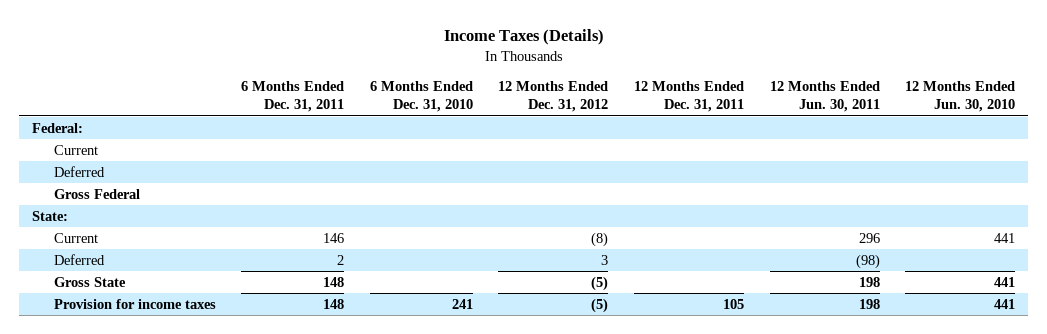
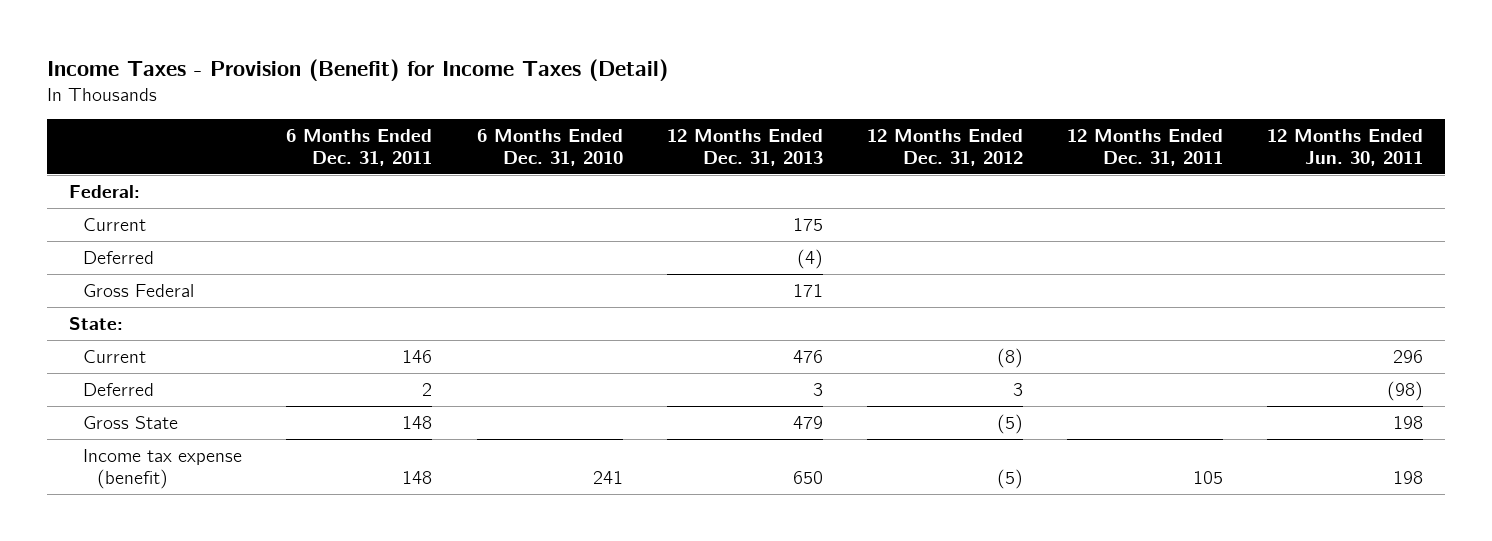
- Income Taxes (Details)
+ Income Taxes - Provision (Benefit) for Income Taxes (Detail)
- | 6 Months Ended Dec. 31, 2011 | 6 Months Ended Dec. 31, 2010 | 12 Months Ended Dec. 31, 2012 | 12 Months Ended Dec. 31, 2011 | 12 Months Ended Jun. 30, 2011 | 12 Months Ended Jun. 30, 2010
+ | 6 Months Ended Dec. 31, 2011 | 6 Months Ended Dec. 31, 2010 | 12 Months Ended Dec. 31, 2013 | 12 Months Ended Dec. 31, 2012 | 12 Months Ended Dec. 31, 2011 | 12 Months Ended Jun. 30, 2011
- Provision for income taxes | 148 | 241 | (5) | 105 | 198 | 441
+ Income tax expense (benefit) | 148 | 241 | 650 | (5) | 105 | 198

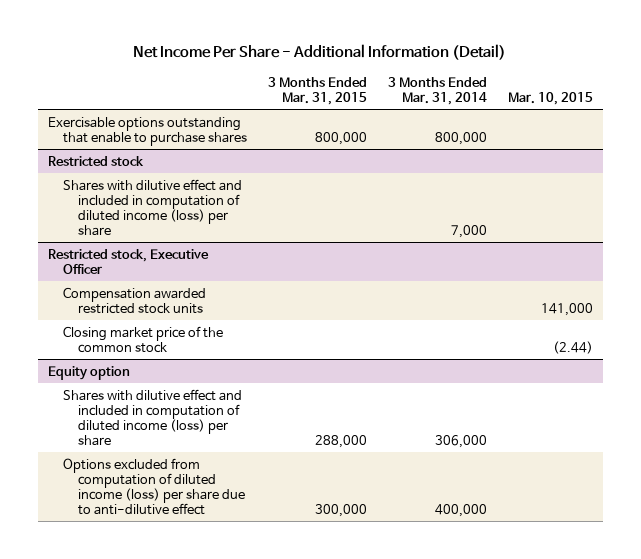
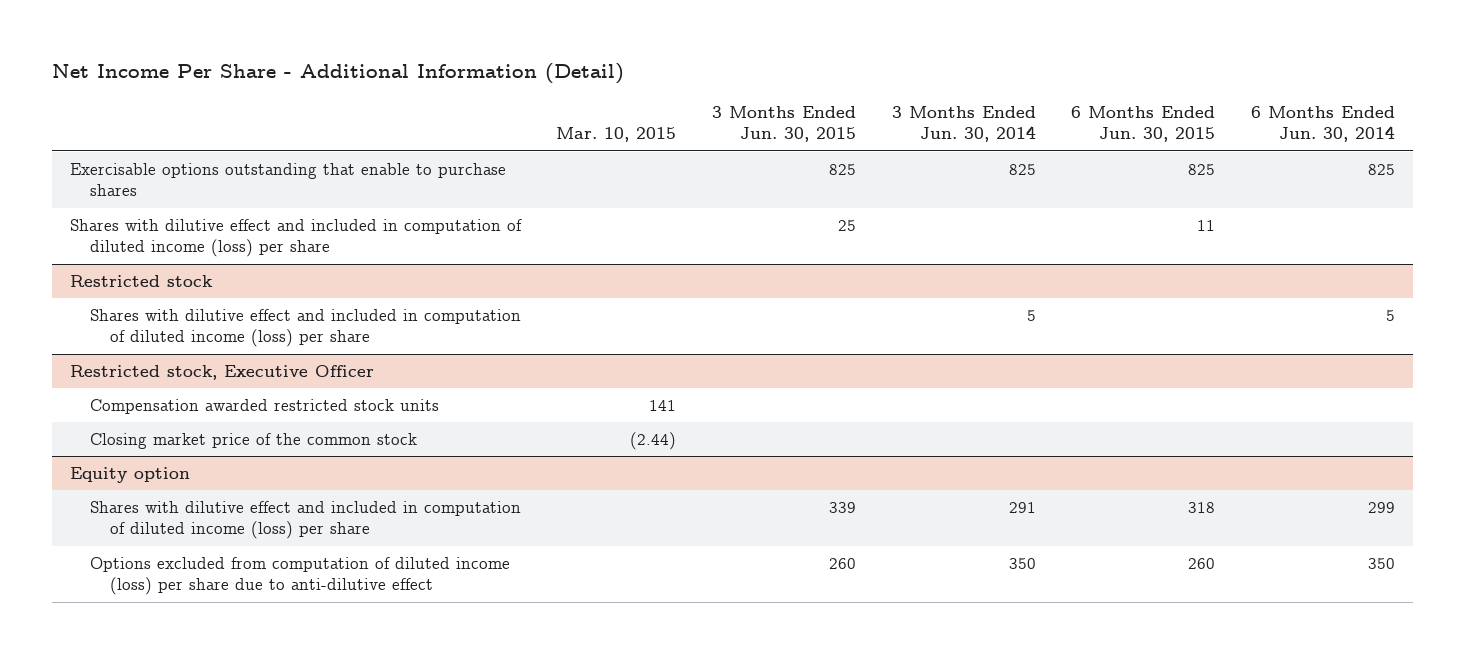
- | 3 Months Ended Mar. 31, 2015 | 3 Months Ended Mar. 31, 2014 | Mar. 10, 2015
+ | Mar. 10, 2015 | 3 Months Ended Jun. 30, 2015 | 3 Months Ended Jun. 30, 2014 | 6 Months Ended Jun. 30, 2015 | 6 Months Ended Jun. 30, 2014
+ Shares with dilutive effect and included in computation of diluted income (loss) per share | | 25 | | 11 |
@ Restricted stock, Executive Officer
- Compensation awarded restricted stock units | | | 141,000
+ Compensation awarded restricted stock units | 141 | | | |

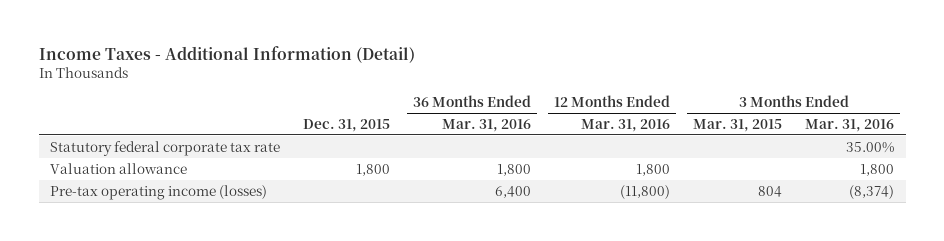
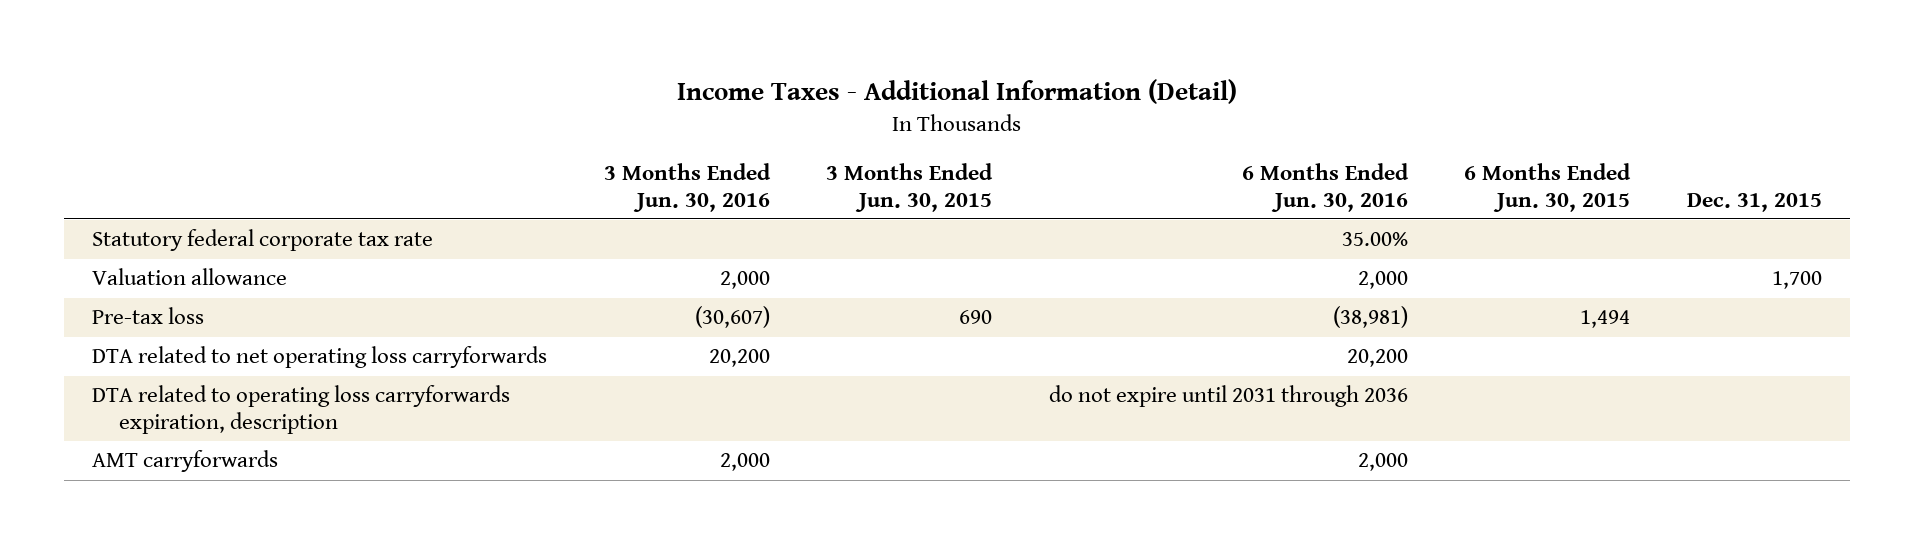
- | Dec. 31, 2015 | 36 Months Ended Mar. 31, 2016 | 12 Months Ended Mar. 31, 2016 | 3 Months Ended Mar. 31, 2015 | 3 Months Ended Mar. 31, 2016
+ | 3 Months Ended Jun. 30, 2016 | 3 Months Ended Jun. 30, 2015 | 6 Months Ended Jun. 30, 2016 | 6 Months Ended Jun. 30, 2015 | Dec. 31, 2015
- Valuation allowance | 1,800 | 1,800 | 1,800 | | 1,800
- Pre-tax operating income (losses) | | 6,400 | (11,800) | 804 | (8,374)
+ Valuation allowance | 2,000 | | 2,000 | | 1,700
+ Pre-tax loss | (30,607) | 690 | (38,981) | 1,494 |
+ DTA related to net operating loss carryforwards | 20,200 | | 20,200 | |
+ DTA related to operating loss carryforwards expiration, description | | | do not expire until 2031 through 2036 | |
+ AMT carryforwards | 2,000 | | 2,000 | |

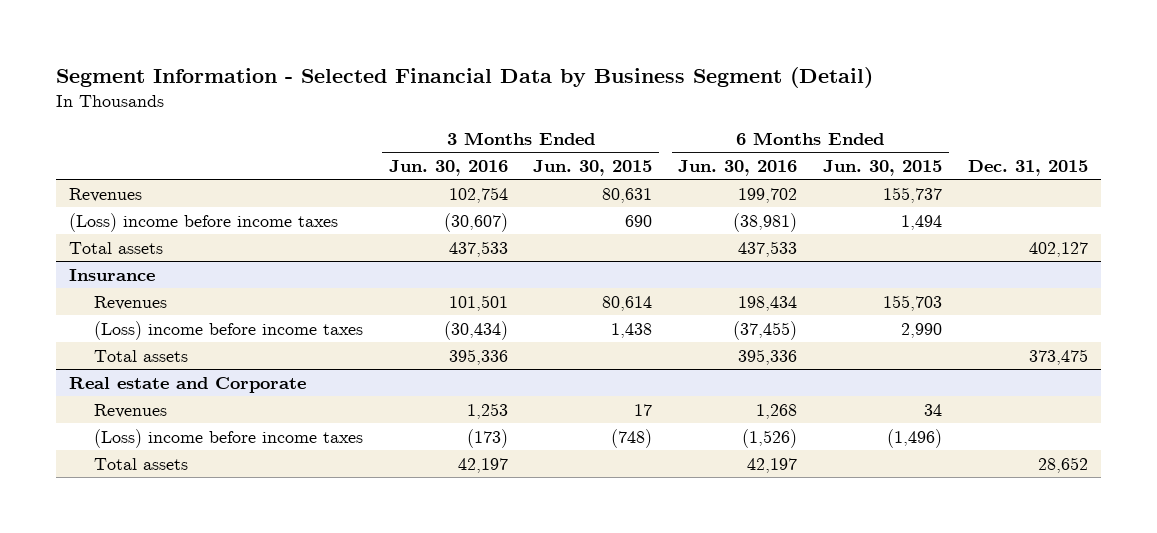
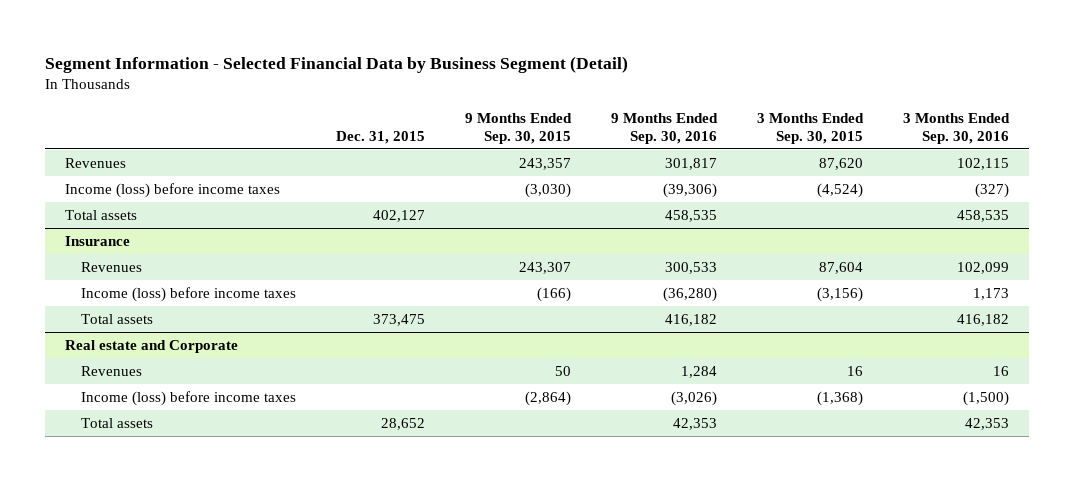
- | 3 Months Ended Jun. 30, 2016 | 3 Months Ended Jun. 30, 2015 | 6 Months Ended Jun. 30, 2016 | 6 Months Ended Jun. 30, 2015 | Dec. 31, 2015
+ | Dec. 31, 2015 | 9 Months Ended Sep. 30, 2015 | 9 Months Ended Sep. 30, 2016 | 3 Months Ended Sep. 30, 2015 | 3 Months Ended Sep. 30, 2016
- (Loss) income before income taxes | (30,607) | 690 | (38,981) | 1,494 |
+ Income (loss) before income taxes | | (3,030) | (39,306) | (4,524) | (327)
@ Insurance
- (Loss) income before income taxes | (30,434) | 1,438 | (37,455) | 2,990 |
+ Income (loss) before income taxes | | (166) | (36,280) | (3,156) | 1,173
@ Real estate and Corporate
- (Loss) income before income taxes | (173) | (748) | (1,526) | (1,496) |
+ Income (loss) before income taxes | | (2,864) | (3,026) | (1,368) | (1,500)

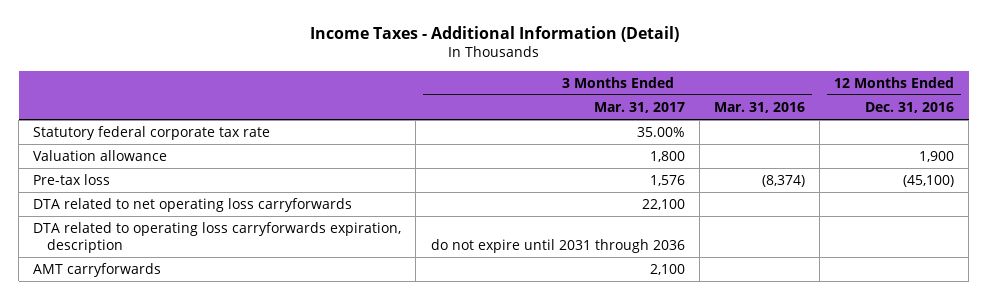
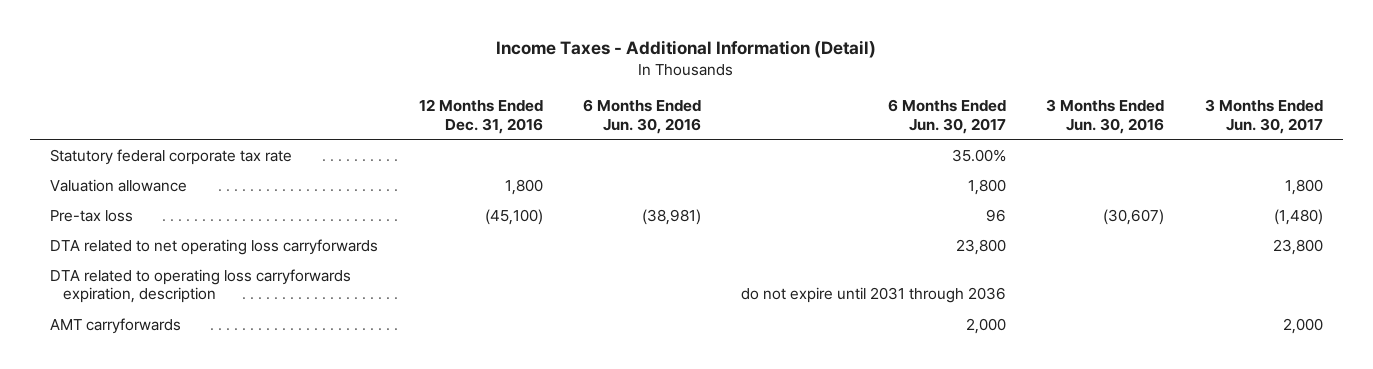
- | 3 Months Ended Mar. 31, 2017 | 3 Months Ended Mar. 31, 2016 | 12 Months Ended Dec. 31, 2016
+ | 12 Months Ended Dec. 31, 2016 | 6 Months Ended Jun. 30, 2016 | 6 Months Ended Jun. 30, 2017 | 3 Months Ended Jun. 30, 2016 | 3 Months Ended Jun. 30, 2017
- Valuation allowance | 1,800 | | 1,900
+ Valuation allowance | 1,800 | | 1,800 | | 1,800

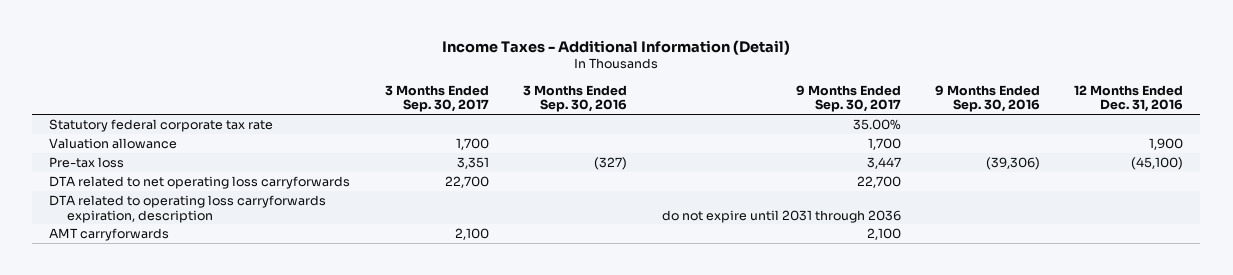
- | 12 Months Ended Dec. 31, 2016 | 6 Months Ended Jun. 30, 2016 | 6 Months Ended Jun. 30, 2017 | 3 Months Ended Jun. 30, 2016 | 3 Months Ended Jun. 30, 2017
+ | 3 Months Ended Sep. 30, 2017 | 3 Months Ended Sep. 30, 2016 | 9 Months Ended Sep. 30, 2017 | 9 Months Ended Sep. 30, 2016 | 12 Months Ended Dec. 31, 2016
- Valuation allowance | 1,800 | | 1,800 | | 1,800
+ Valuation allowance | 1,700 | | 1,700 | | 1,900

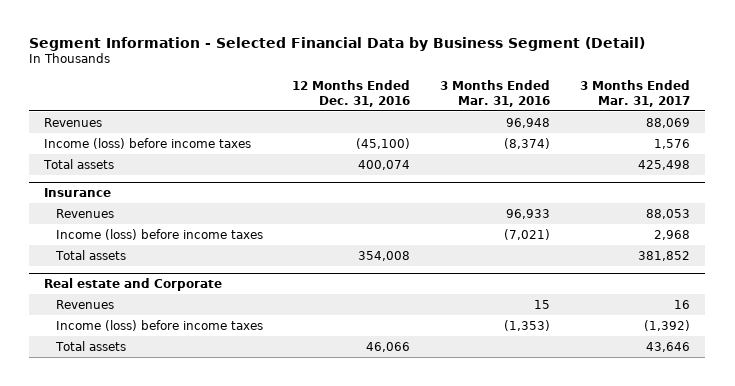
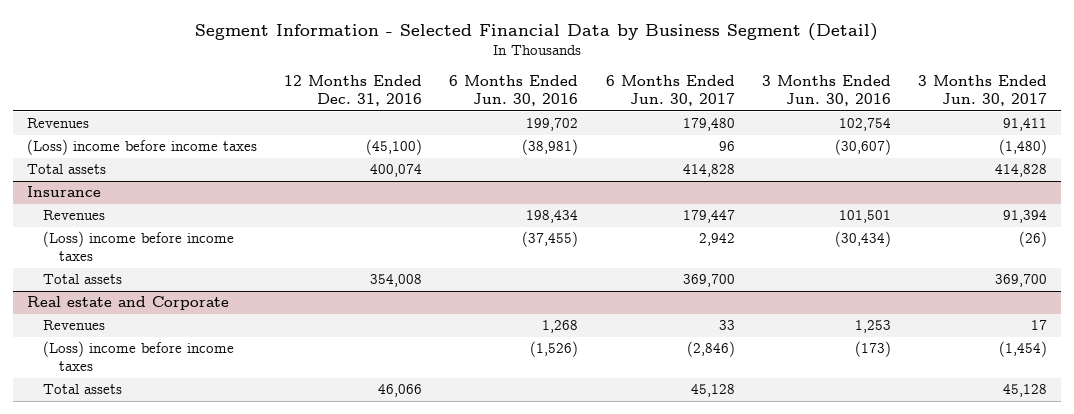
- | 12 Months Ended Dec. 31, 2016 | 3 Months Ended Mar. 31, 2016 | 3 Months Ended Mar. 31, 2017
+ | 12 Months Ended Dec. 31, 2016 | 6 Months Ended Jun. 30, 2016 | 6 Months Ended Jun. 30, 2017 | 3 Months Ended Jun. 30, 2016 | 3 Months Ended Jun. 30, 2017
- Income (loss) before income taxes | (45,100) | (8,374) | 1,576
+ (Loss) income before income taxes | (45,100) | (38,981) | 96 | (30,607) | (1,480)
@ Insurance
- Income (loss) before income taxes | | (7,021) | 2,968
+ (Loss) income before income taxes | | (37,455) | 2,942 | (30,434) | (26)
@ Real estate and Corporate
- Income (loss) before income taxes | | (1,353) | (1,392)
+ (Loss) income before income taxes | | (1,526) | (2,846) | (173) | (1,454)

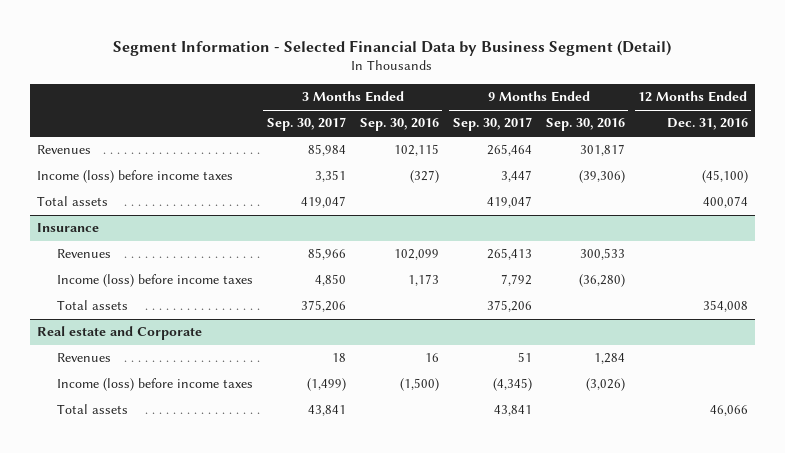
- | 12 Months Ended Dec. 31, 2016 | 6 Months Ended Jun. 30, 2016 | 6 Months Ended Jun. 30, 2017 | 3 Months Ended Jun. 30, 2016 | 3 Months Ended Jun. 30, 2017
+ | 3 Months Ended Sep. 30, 2017 | 3 Months Ended Sep. 30, 2016 | 9 Months Ended Sep. 30, 2017 | 9 Months Ended Sep. 30, 2016 | 12 Months Ended Dec. 31, 2016
- (Loss) income before income taxes | (45,100) | (38,981) | 96 | (30,607) | (1,480)
+ Income (loss) before income taxes | 3,351 | (327) | 3,447 | (39,306) | (45,100)
@ Insurance
- (Loss) income before income taxes | | (37,455) | 2,942 | (30,434) | (26)
+ Income (loss) before income taxes | 4,850 | 1,173 | 7,792 | (36,280) |
@ Real estate and Corporate
- (Loss) income before income taxes | | (1,526) | (2,846) | (173) | (1,454)
+ Income (loss) before income taxes | (1,499) | (1,500) | (4,345) | (3,026) |

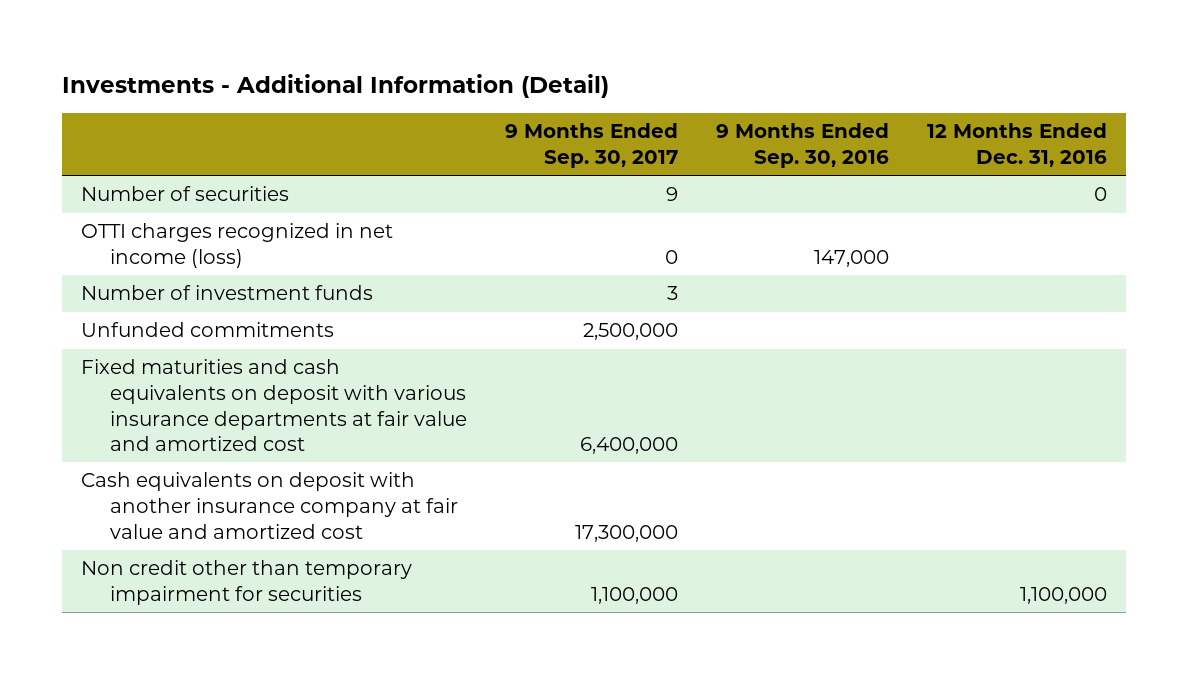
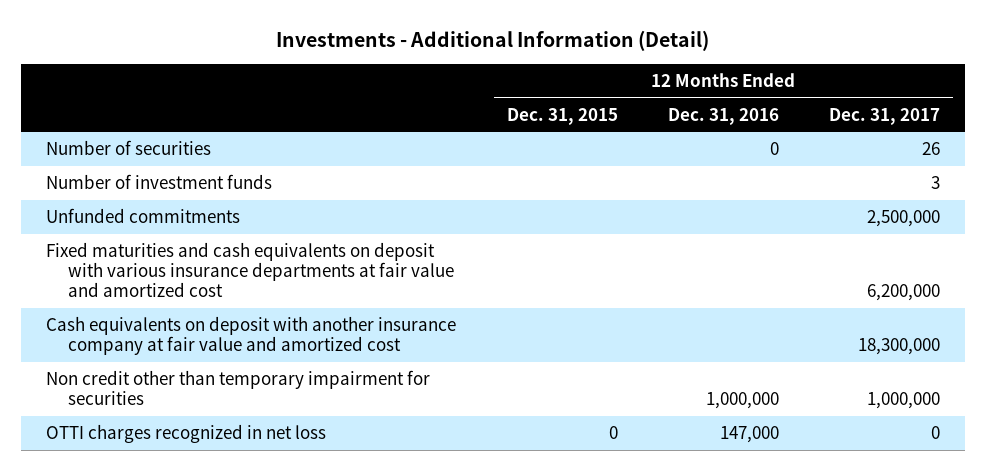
- | 9 Months Ended Sep. 30, 2017 | 9 Months Ended Sep. 30, 2016 | 12 Months Ended Dec. 31, 2016
+ | 12 Months Ended Dec. 31, 2015 | 12 Months Ended Dec. 31, 2016 | 12 Months Ended Dec. 31, 2017
- OTTI charges recognized in net income (loss) | 0 | 147,000 |
- Non credit other than temporary impairment for securities | 1,100,000 | | 1,100,000
+ Non credit other than temporary impairment for securities | | 1,000,000 | 1,000,000
+ OTTI charges recognized in net loss | 0 | 147,000 | 0

